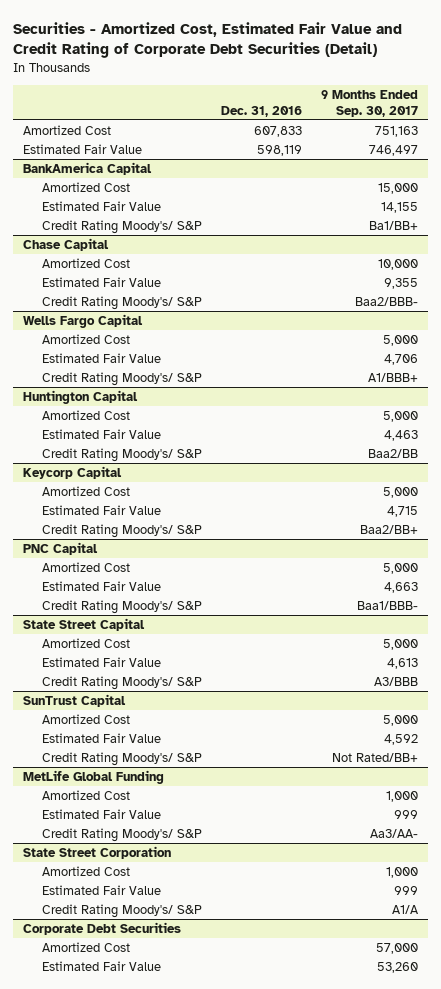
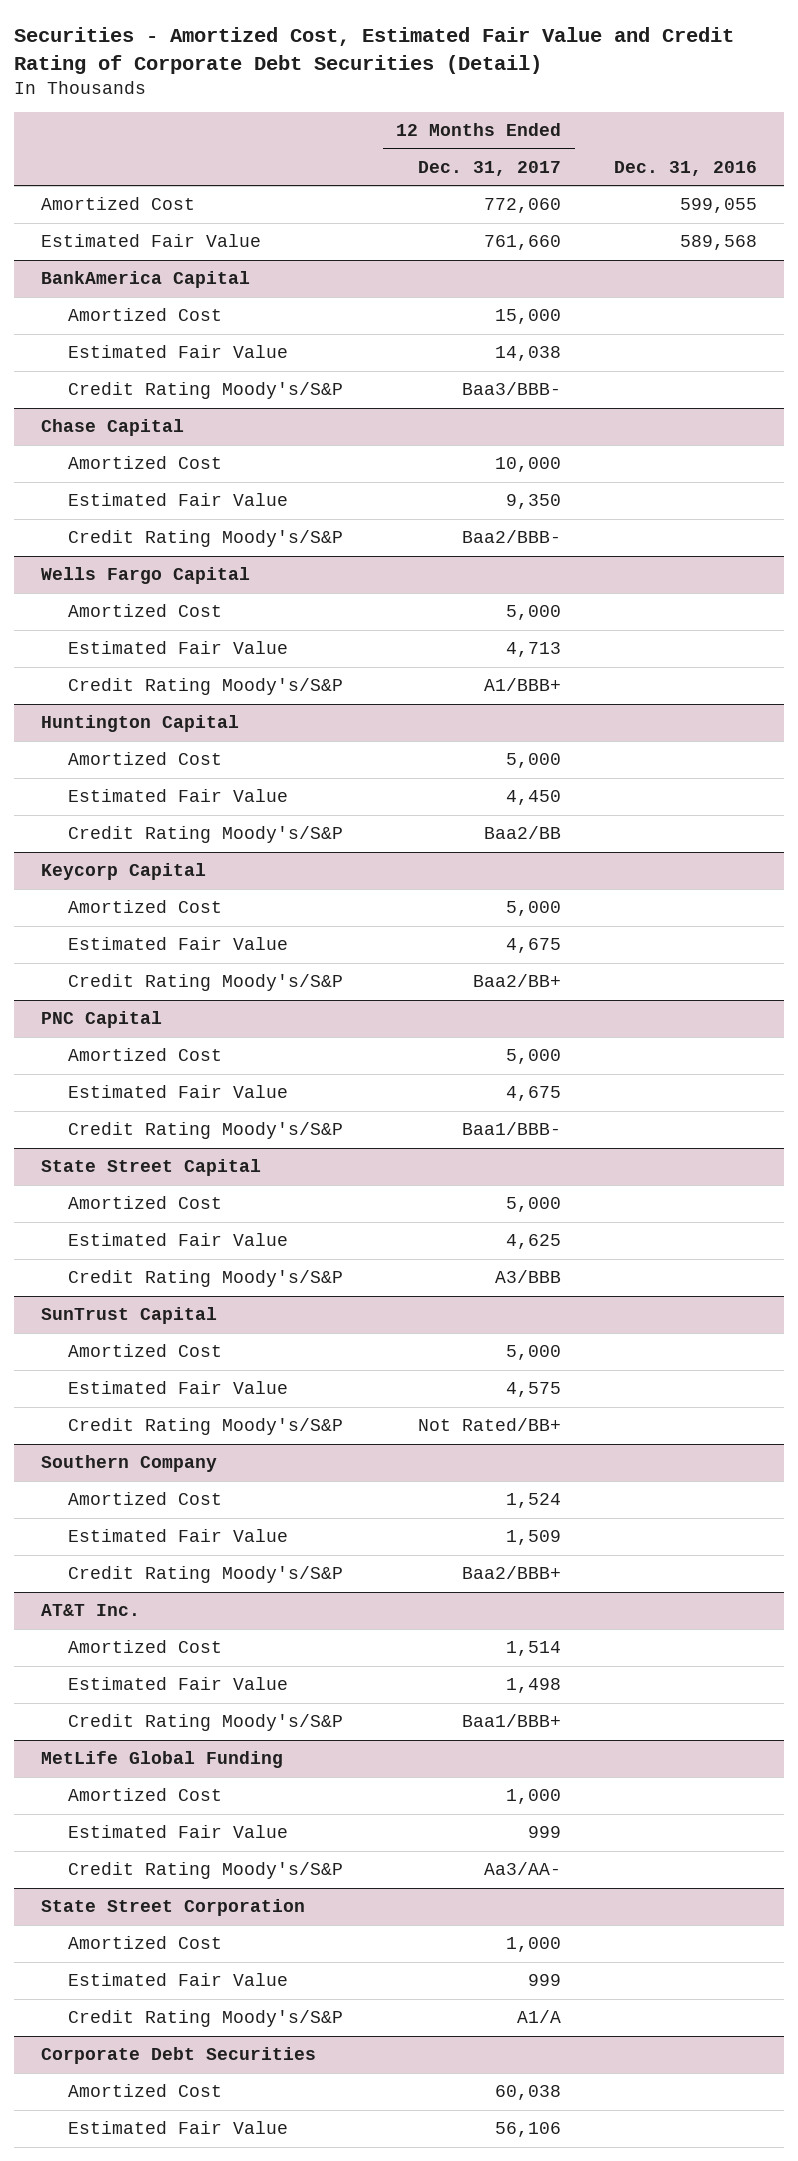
- | Dec. 31, 2016 | 9 Months Ended Sep. 30, 2017
+ | 12 Months Ended Dec. 31, 2017 | Dec. 31, 2016
- Amortized Cost | 607,833 | 751,163
- Estimated Fair Value | 598,119 | 746,497
+ Amortized Cost | 772,060 | 599,055
+ Estimated Fair Value | 761,660 | 589,568
@ BankAmerica Capital
- Credit Rating Moody's/ S&P | | Ba1/BB+
+ Credit Rating Moody's/S&P | Baa3/BBB- |
@ Chase Capital
- Credit Rating Moody's/ S&P | | Baa2/BBB-
+ Credit Rating Moody's/S&P | Baa2/BBB- |
@ Wells Fargo Capital
- Credit Rating Moody's/ S&P | | A1/BBB+
+ Credit Rating Moody's/S&P | A1/BBB+ |
@ Huntington Capital
- Credit Rating Moody's/ S&P | | Baa2/BB
+ Credit Rating Moody's/S&P | Baa2/BB |
@ Keycorp Capital
- Credit Rating Moody's/ S&P | | Baa2/BB+
+ Credit Rating Moody's/S&P | Baa2/BB+ |
@ PNC Capital
- Credit Rating Moody's/ S&P | | Baa1/BBB-
+ Credit Rating Moody's/S&P | Baa1/BBB- |
@ State Street Capital
- Credit Rating Moody's/ S&P | | A3/BBB
+ Credit Rating Moody's/S&P | A3/BBB |
@ SunTrust Capital
- Credit Rating Moody's/ S&P | | Not Rated/BB+
+ Credit Rating Moody's/S&P | Not Rated/BB+ |
+ Southern Company
+ Amortized Cost | 1,524 |
+ Estimated Fair Value | 1,509 |
+ Credit Rating Moody's/S&P | Baa2/BBB+ |
+ AT&T Inc.
+ Amortized Cost | 1,514 |
+ Estimated Fair Value | 1,498 |
+ Credit Rating Moody's/S&P | Baa1/BBB+ |
@ MetLife Global Funding
- Credit Rating Moody's/ S&P | | Aa3/AA-
+ Credit Rating Moody's/S&P | Aa3/AA- |
@ State Street Corporation
- Credit Rating Moody's/ S&P | | A1/A
+ Credit Rating Moody's/S&P | A1/A |

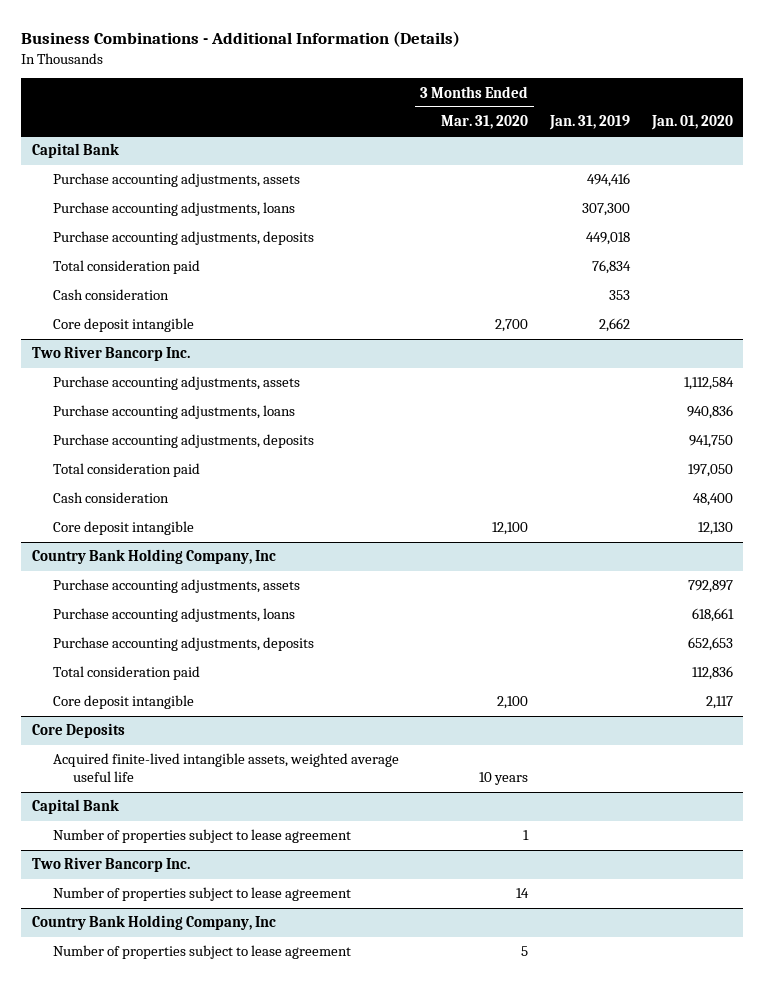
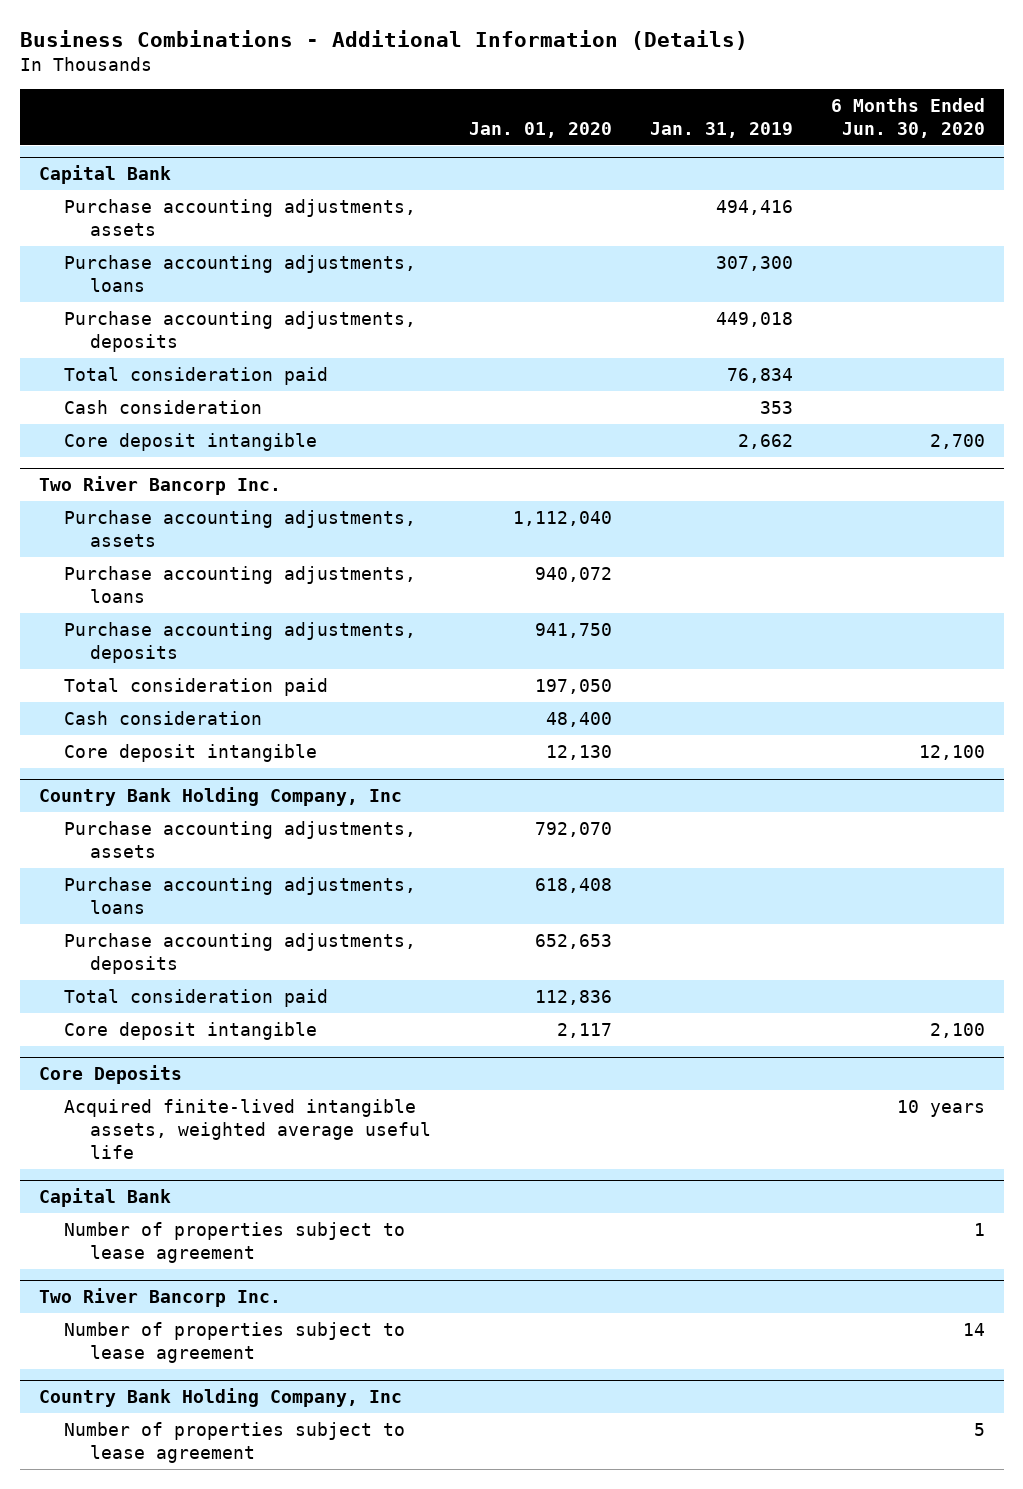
- | 3 Months Ended Mar. 31, 2020 | Jan. 31, 2019 | Jan. 01, 2020
+ | Jan. 01, 2020 | Jan. 31, 2019 | 6 Months Ended Jun. 30, 2020
@ Two River Bancorp Inc.
- Purchase accounting adjustments, assets | | | 1,112,584
- Purchase accounting adjustments, loans | | | 940,836
+ Purchase accounting adjustments, assets | 1,112,040 | |
+ Purchase accounting adjustments, loans | 940,072 | |
@ Country Bank Holding Company, Inc
- Purchase accounting adjustments, assets | | | 792,897
- Purchase accounting adjustments, loans | | | 618,661
+ Purchase accounting adjustments, assets | 792,070 | |
+ Purchase accounting adjustments, loans | 618,408 | |

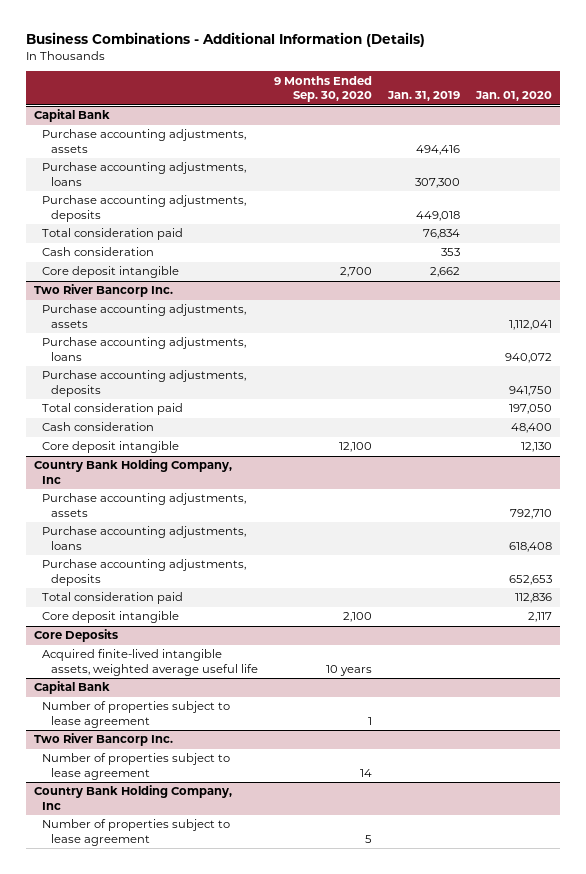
- | Jan. 01, 2020 | Jan. 31, 2019 | 6 Months Ended Jun. 30, 2020
+ | 9 Months Ended Sep. 30, 2020 | Jan. 31, 2019 | Jan. 01, 2020
@ Two River Bancorp Inc.
- Purchase accounting adjustments, assets | 1,112,040 | |
+ Purchase accounting adjustments, assets | | | 1,112,041
@ Country Bank Holding Company, Inc
- Purchase accounting adjustments, assets | 792,070 | |
+ Purchase accounting adjustments, assets | | | 792,710

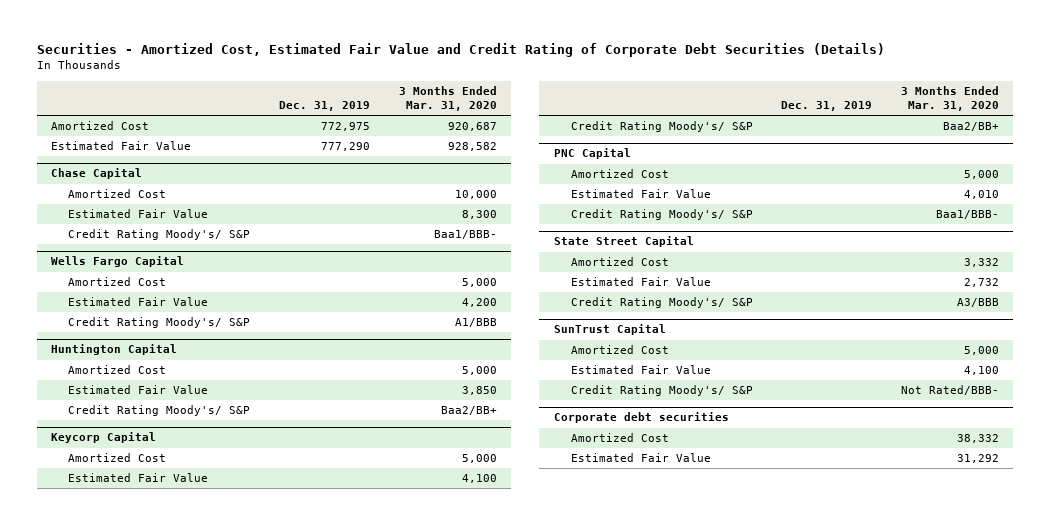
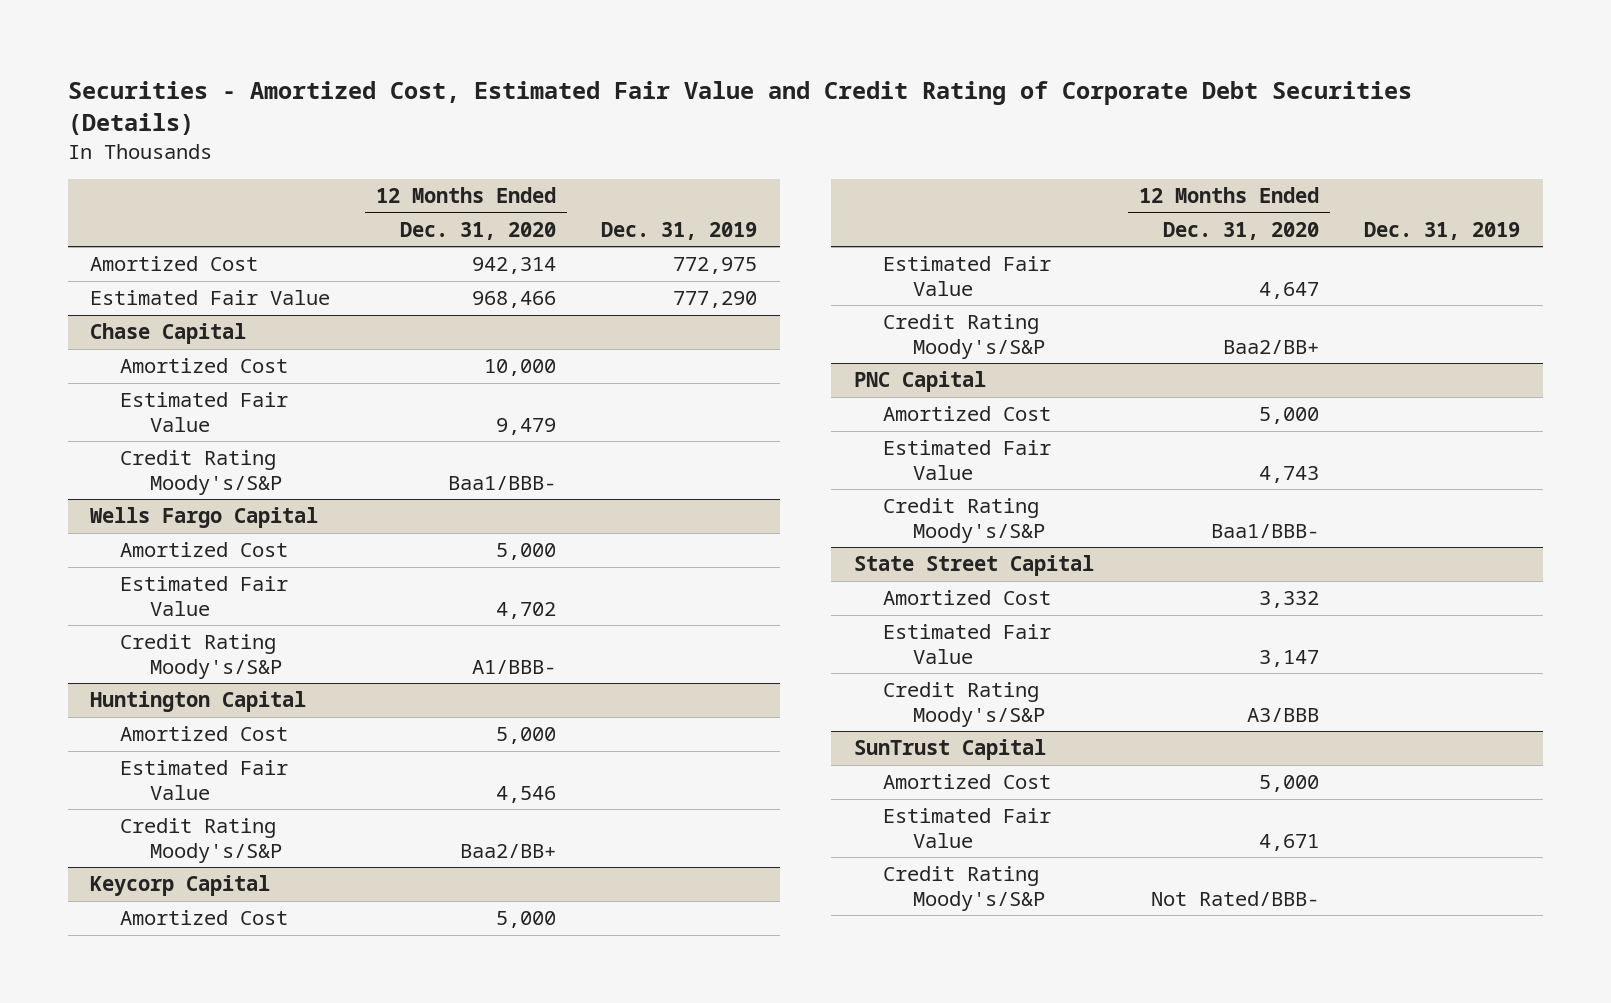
- | Dec. 31, 2019 | 3 Months Ended Mar. 31, 2020
+ | 12 Months Ended Dec. 31, 2020 | Dec. 31, 2019
@ Chase Capital
- Credit Rating Moody's/ S&P | | Baa1/BBB-
+ Credit Rating Moody's/S&P | Baa1/BBB- |
@ Wells Fargo Capital
- Credit Rating Moody's/ S&P | | A1/BBB
+ Credit Rating Moody's/S&P | A1/BBB- |
@ Huntington Capital
- Credit Rating Moody's/ S&P | | Baa2/BB+
+ Credit Rating Moody's/S&P | Baa2/BB+ |
@ Keycorp Capital
- Credit Rating Moody's/ S&P | | Baa2/BB+
+ Credit Rating Moody's/S&P | Baa2/BB+ |
@ PNC Capital
- Credit Rating Moody's/ S&P | | Baa1/BBB-
+ Credit Rating Moody's/S&P | Baa1/BBB- |
@ State Street Capital
- Credit Rating Moody's/ S&P | | A3/BBB
+ Credit Rating Moody's/S&P | A3/BBB |
@ SunTrust Capital
- Credit Rating Moody's/ S&P | | Not Rated/BBB-
- Corporate debt securities
- Amortized Cost | | 38,332
- Estimated Fair Value | | 31,292
@ SunTrust Capital
+ Credit Rating Moody's/S&P | Not Rated/BBB- |

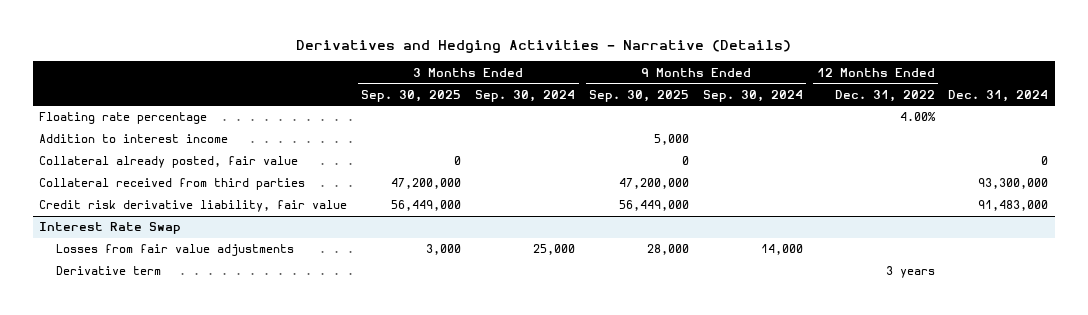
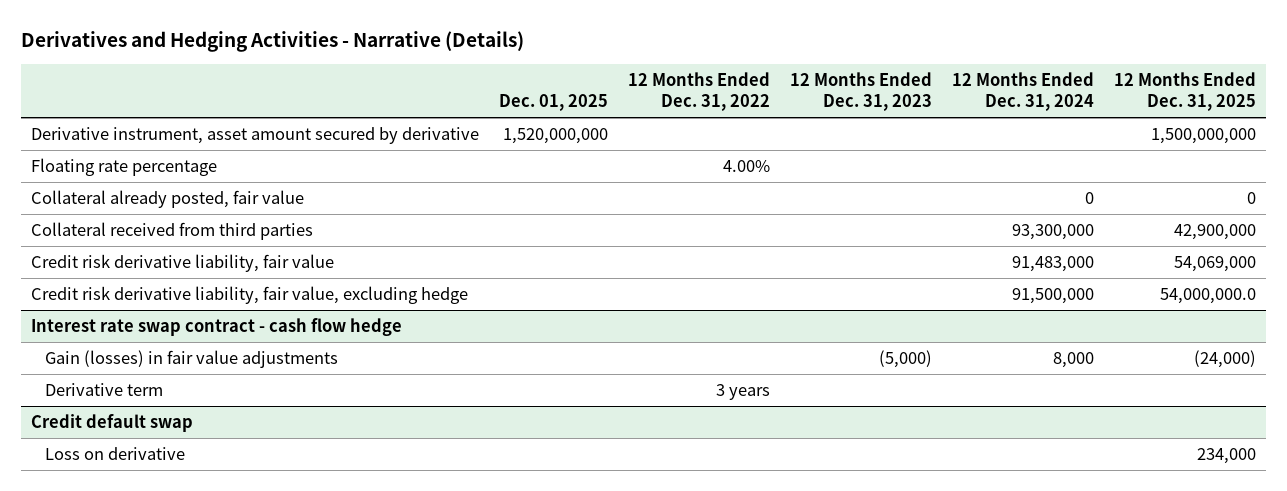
- | 3 Months Ended Sep. 30, 2025 | 3 Months Ended Sep. 30, 2024 | 9 Months Ended Sep. 30, 2025 | 9 Months Ended Sep. 30, 2024 | 12 Months Ended Dec. 31, 2022 | Dec. 31, 2024
+ | Dec. 01, 2025 | 12 Months Ended Dec. 31, 2022 | 12 Months Ended Dec. 31, 2023 | 12 Months Ended Dec. 31, 2024 | 12 Months Ended Dec. 31, 2025
+ Derivative instrument, asset amount secured by derivative | 1,520,000,000 | | | | 1,500,000,000
- Addition to interest income | | | 5,000 | | |
- Interest Rate Swap
- Losses from fair value adjustments | 3,000 | 25,000 | 28,000 | 14,000 | |
+ Credit risk derivative liability, fair value, excluding hedge | | | | 91,500,000 | 54,000,000.0
+ Interest rate swap contract - cash flow hedge
+ Gain (losses) in fair value adjustments | | | (5,000) | 8,000 | (24,000)
+ Credit default swap
+ Loss on derivative | | | | | 234,000

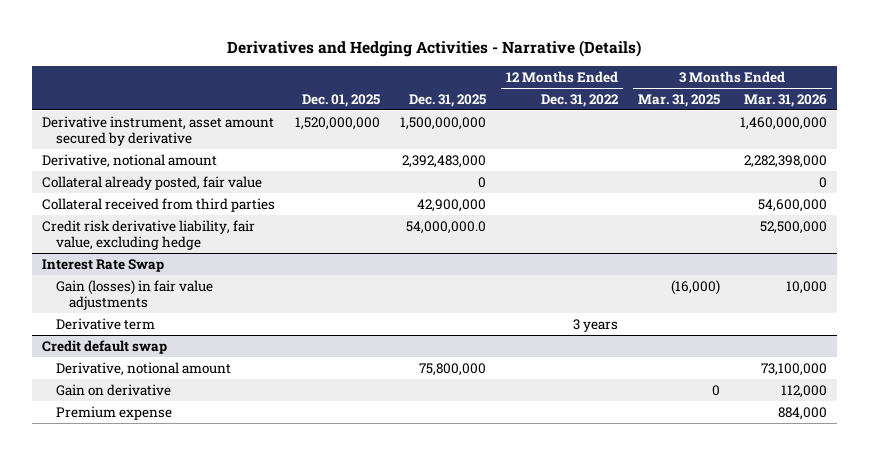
- | Dec. 01, 2025 | 12 Months Ended Dec. 31, 2022 | 12 Months Ended Dec. 31, 2023 | 12 Months Ended Dec. 31, 2024 | 12 Months Ended Dec. 31, 2025
+ | Dec. 01, 2025 | Dec. 31, 2025 | 12 Months Ended Dec. 31, 2022 | 3 Months Ended Mar. 31, 2025 | 3 Months Ended Mar. 31, 2026
- Floating rate percentage | | 4.00% | | |
+ Derivative, notional amount | | 2,392,483,000 | | | 2,282,398,000
- Credit risk derivative liability, fair value | | | | 91,483,000 | 54,069,000
- Interest rate swap contract - cash flow hedge
+ Interest Rate Swap
@ Credit default swap
- Loss on derivative | | | | | 234,000
+ Derivative, notional amount | | 75,800,000 | | | 73,100,000
+ Gain on derivative | | | | 0 | 112,000
+ Premium expense | | | | | 884,000

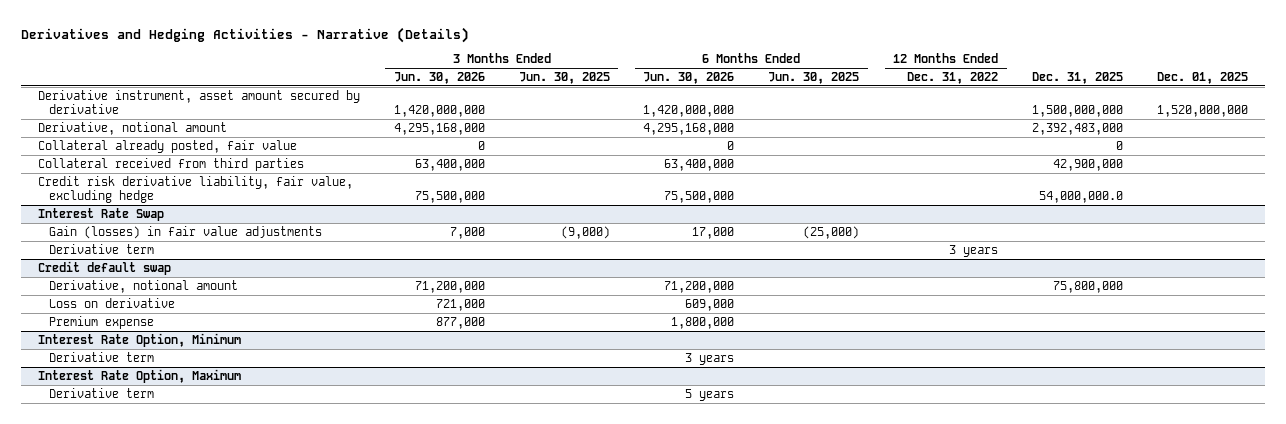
- | Dec. 01, 2025 | Dec. 31, 2025 | 12 Months Ended Dec. 31, 2022 | 3 Months Ended Mar. 31, 2025 | 3 Months Ended Mar. 31, 2026
+ | 3 Months Ended Jun. 30, 2026 | 3 Months Ended Jun. 30, 2025 | 6 Months Ended Jun. 30, 2026 | 6 Months Ended Jun. 30, 2025 | 12 Months Ended Dec. 31, 2022 | Dec. 31, 2025 | Dec. 01, 2025
@ Credit default swap
- Gain on derivative | | | | 0 | 112,000
+ Loss on derivative | 721,000 | | 609,000 | | | |
+ Interest Rate Option, Minimum
+ Derivative term | | | 3 years | | | |
+ Interest Rate Option, Maximum
+ Derivative term | | | 5 years | | | |

